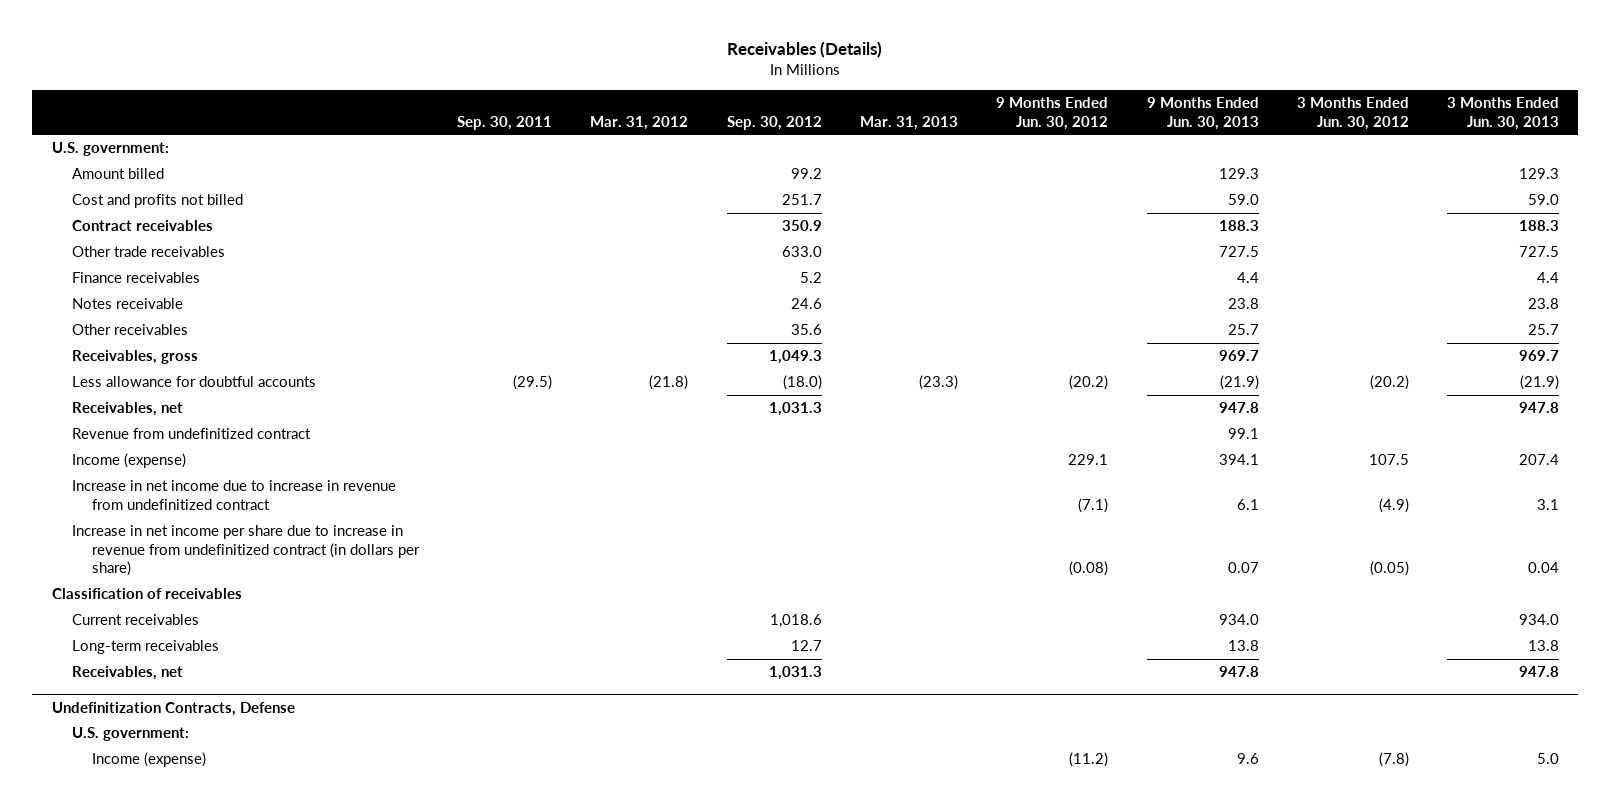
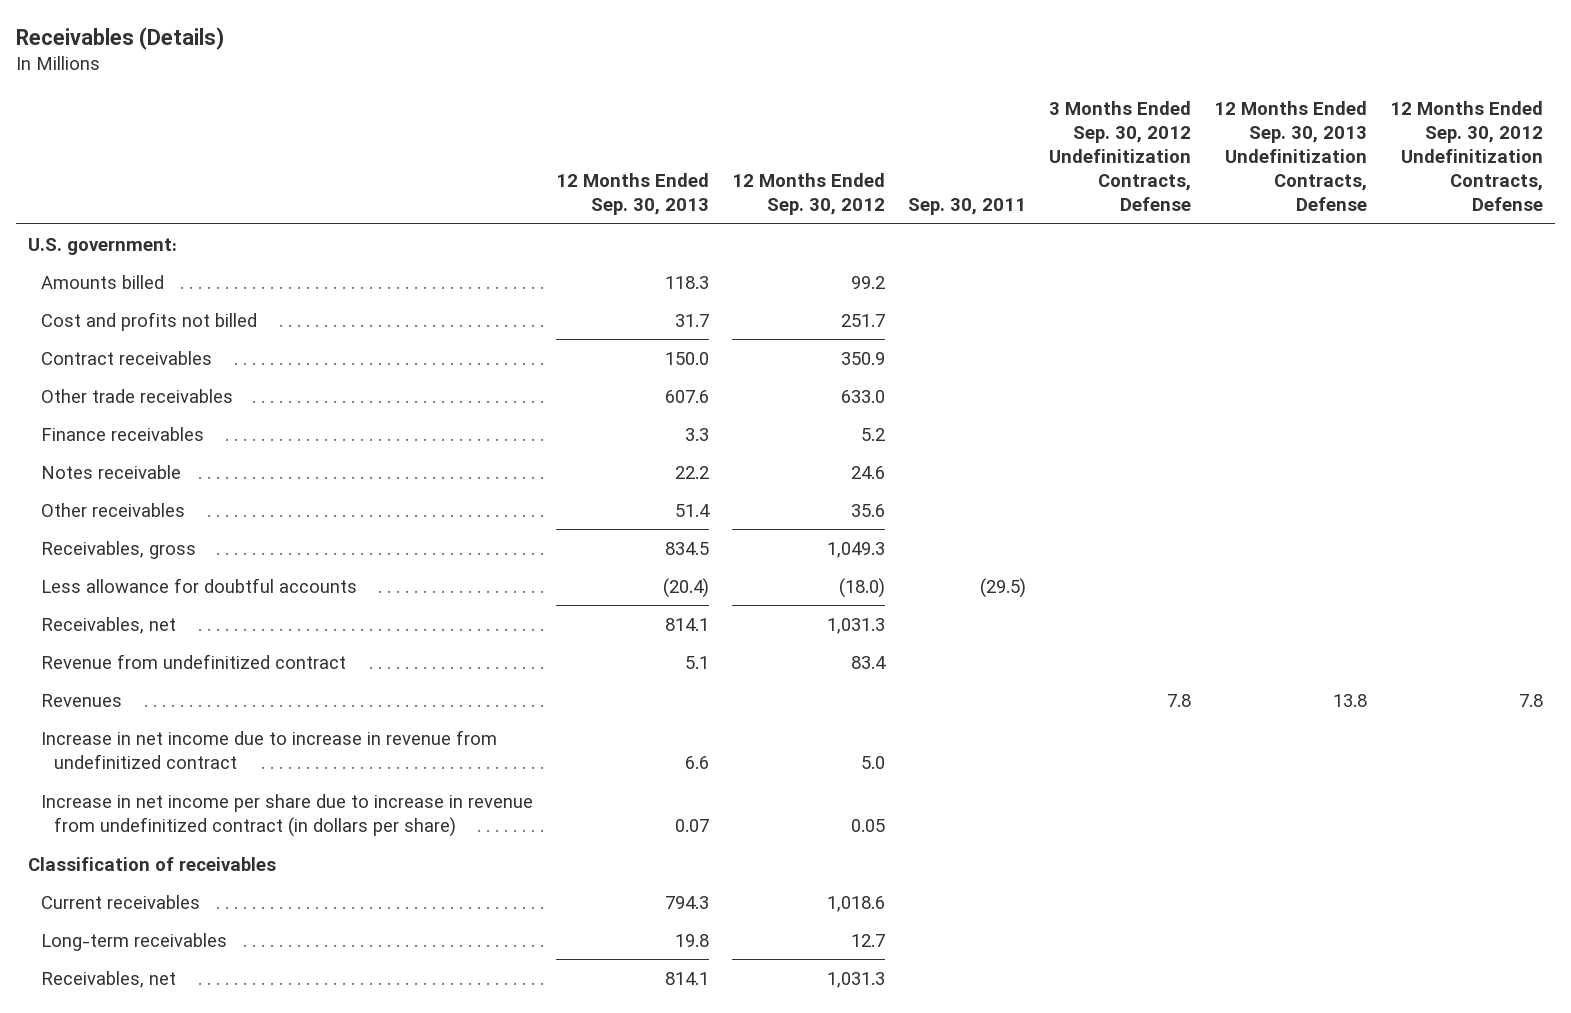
- | Sep. 30, 2011 | Mar. 31, 2012 | Sep. 30, 2012 | Mar. 31, 2013 | 9 Months Ended Jun. 30, 2012 | 9 Months Ended Jun. 30, 2013 | 3 Months Ended Jun. 30, 2012 | 3 Months Ended Jun. 30, 2013
+ | 12 Months Ended Sep. 30, 2013 | 12 Months Ended Sep. 30, 2012 | Sep. 30, 2011 | 3 Months Ended Sep. 30, 2012 Undefinitization Contracts, Defense | 12 Months Ended Sep. 30, 2013 Undefinitization Contracts, Defense | 12 Months Ended Sep. 30, 2012 Undefinitization Contracts, Defense
- Amount billed | | | 99.2 | | | 129.3 | | 129.3
+ Amounts billed | 118.3 | 99.2 | | | |
- Income (expense) | | | | | 229.1 | 394.1 | 107.5 | 207.4
+ Revenues | | | | 7.8 | 13.8 | 7.8
- Undefinitization Contracts, Defense
- U.S. government:
- Income (expense) | | | | | (11.2) | 9.6 | (7.8) | 5.0

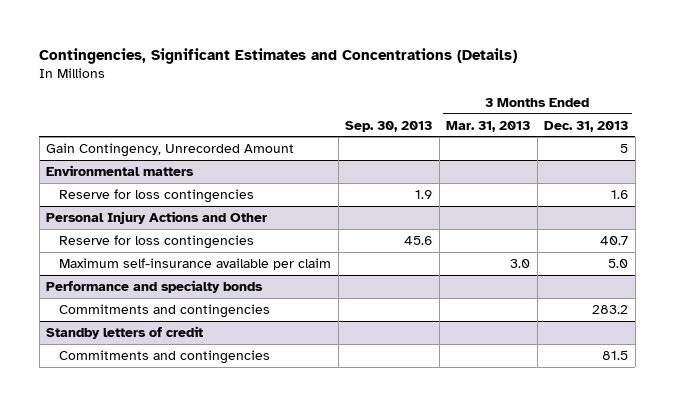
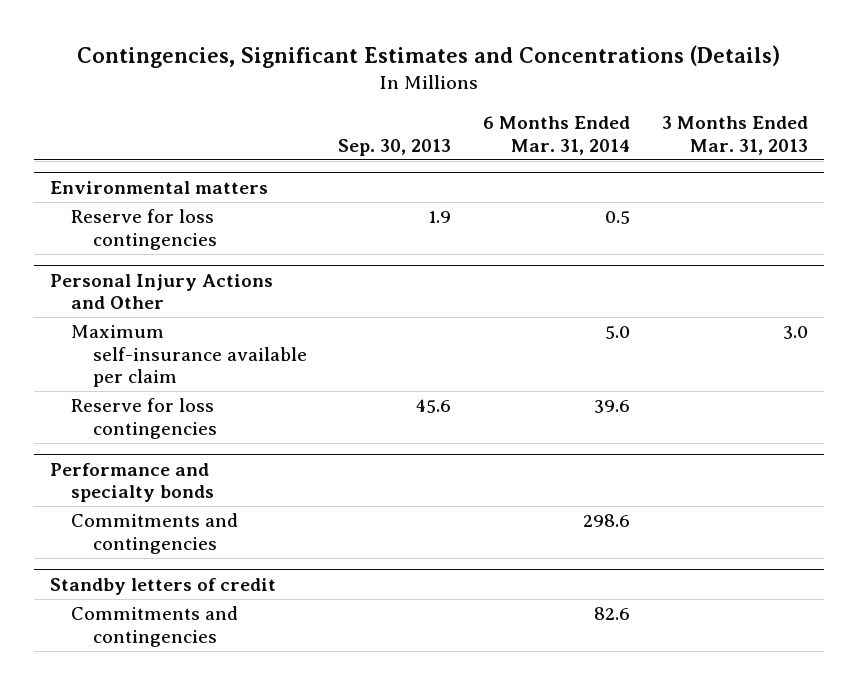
- | Sep. 30, 2013 | 3 Months Ended Mar. 31, 2013 | 3 Months Ended Dec. 31, 2013
+ | Sep. 30, 2013 | 6 Months Ended Mar. 31, 2014 | 3 Months Ended Mar. 31, 2013
- Gain Contingency, Unrecorded Amount | | | 5
@ Personal Injury Actions and Other
moved down: Reserve for loss contingencies | 45.6 | 39.6 |

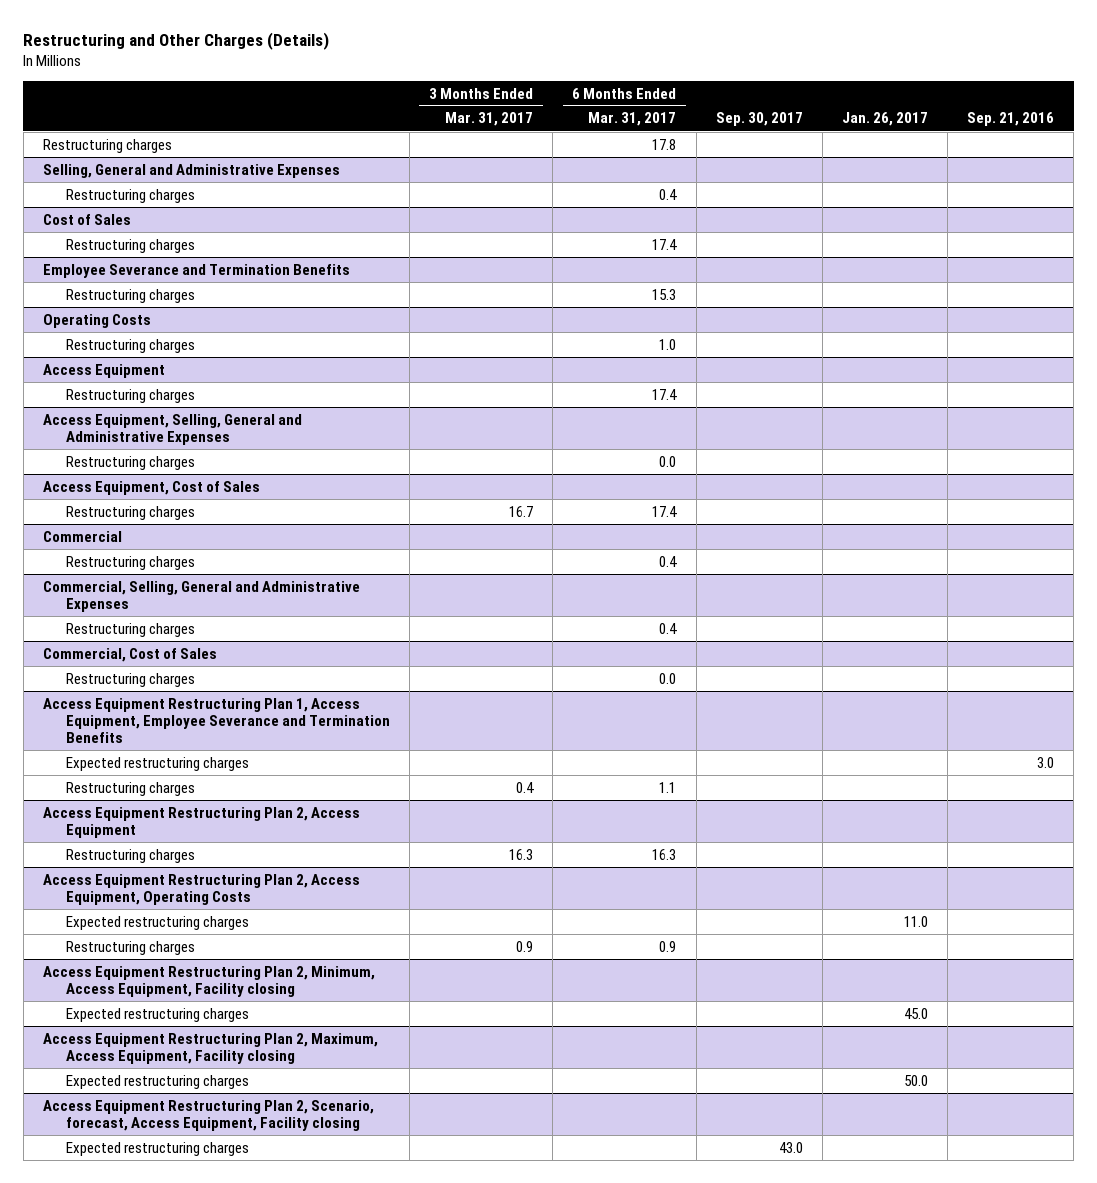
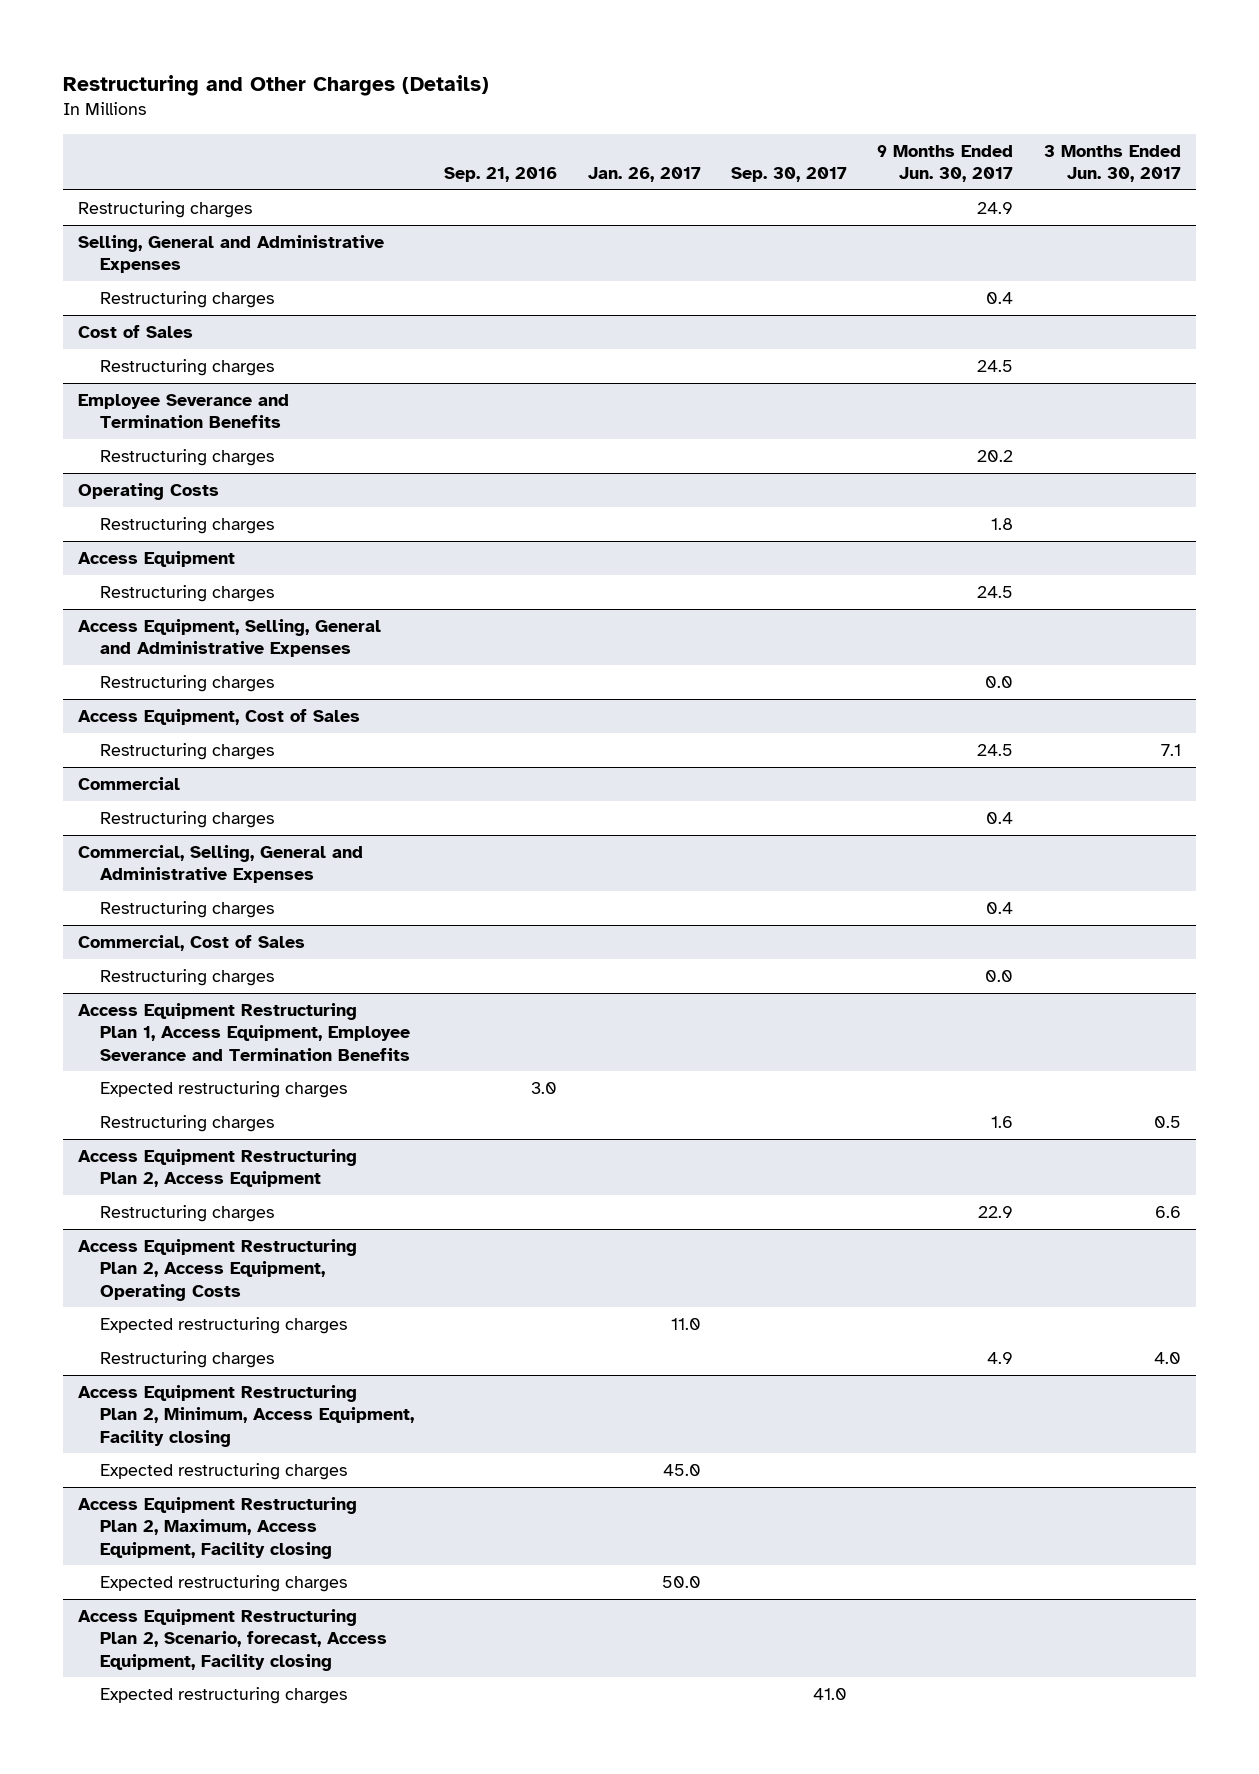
- | 3 Months Ended Mar. 31, 2017 | 6 Months Ended Mar. 31, 2017 | Sep. 30, 2017 | Jan. 26, 2017 | Sep. 21, 2016
+ | Sep. 21, 2016 | Jan. 26, 2017 | Sep. 30, 2017 | 9 Months Ended Jun. 30, 2017 | 3 Months Ended Jun. 30, 2017
@ Access Equipment Restructuring Plan 2, Scenario, forecast, Access Equipment, Facility closing
- Expected restructuring charges | | | 43.0 | |
+ Expected restructuring charges | | | 41.0 | |

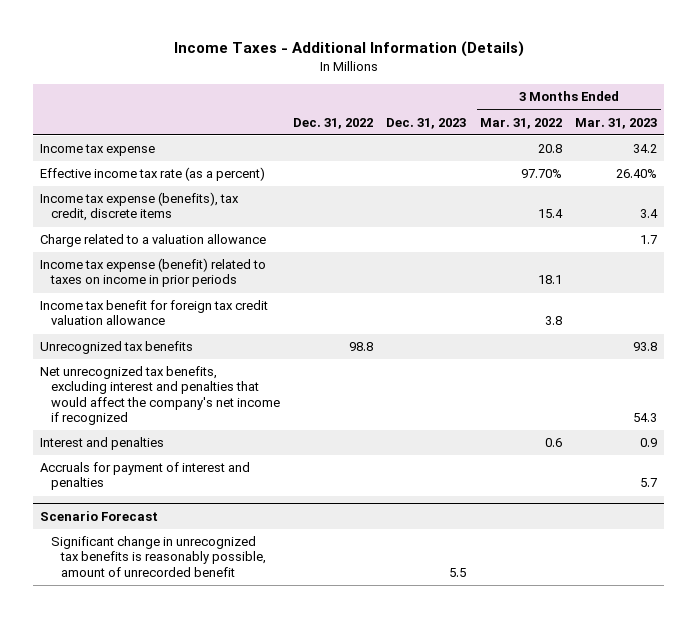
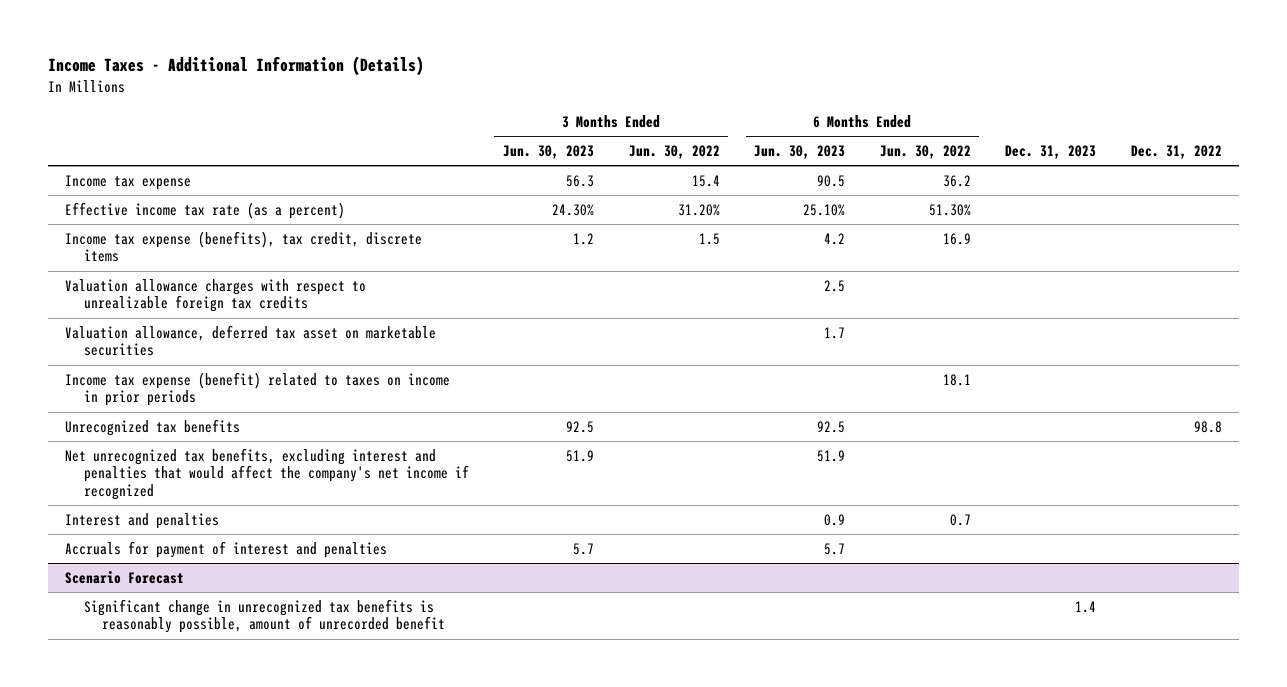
- | Dec. 31, 2022 | Dec. 31, 2023 | 3 Months Ended Mar. 31, 2022 | 3 Months Ended Mar. 31, 2023
+ | 3 Months Ended Jun. 30, 2023 | 3 Months Ended Jun. 30, 2022 | 6 Months Ended Jun. 30, 2023 | 6 Months Ended Jun. 30, 2022 | Dec. 31, 2023 | Dec. 31, 2022
- Charge related to a valuation allowance | | | | 1.7
+ Valuation allowance charges with respect to unrealizable foreign tax credits | | | 2.5 | | |
+ Valuation allowance, deferred tax asset on marketable securities | | | 1.7 | | |
- Income tax benefit for foreign tax credit valuation allowance | | | 3.8 |
@ Scenario Forecast
- Significant change in unrecognized tax benefits is reasonably possible, amount of unrecorded benefit | | 5.5 | |
+ Significant change in unrecognized tax benefits is reasonably possible, amount of unrecorded benefit | | | | | 1.4 |

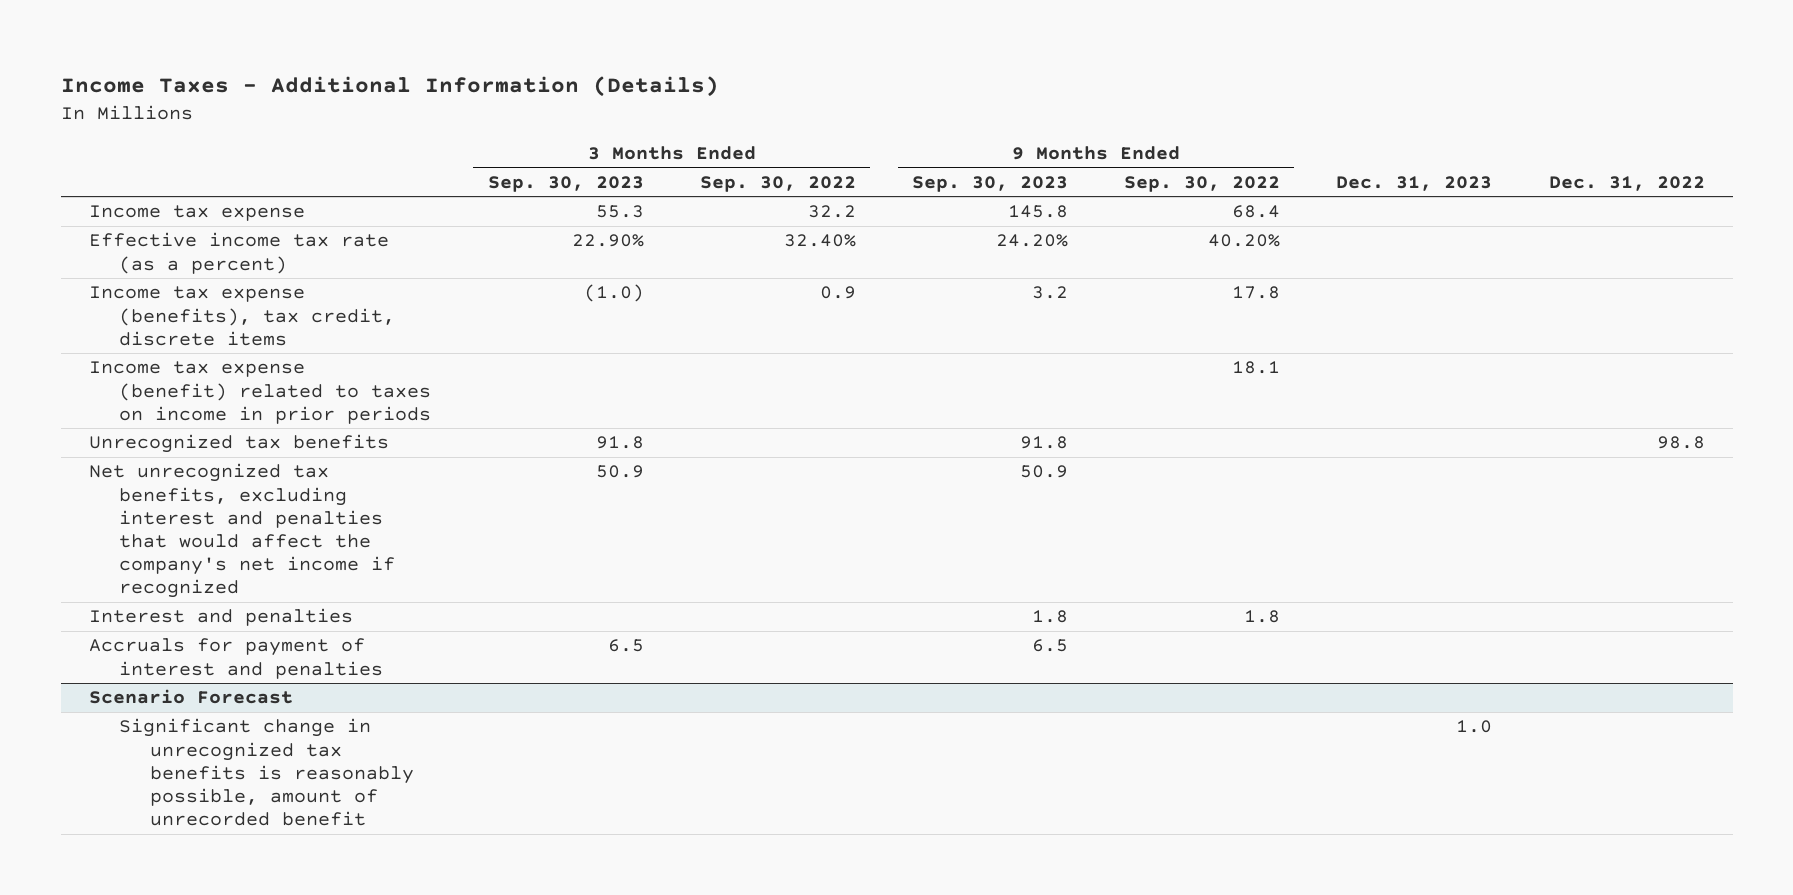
- | 3 Months Ended Jun. 30, 2023 | 3 Months Ended Jun. 30, 2022 | 6 Months Ended Jun. 30, 2023 | 6 Months Ended Jun. 30, 2022 | Dec. 31, 2023 | Dec. 31, 2022
+ | 3 Months Ended Sep. 30, 2023 | 3 Months Ended Sep. 30, 2022 | 9 Months Ended Sep. 30, 2023 | 9 Months Ended Sep. 30, 2022 | Dec. 31, 2023 | Dec. 31, 2022
- Valuation allowance charges with respect to unrealizable foreign tax credits | | | 2.5 | | |
- Valuation allowance, deferred tax asset on marketable securities | | | 1.7 | | |
@ Scenario Forecast
- Significant change in unrecognized tax benefits is reasonably possible, amount of unrecorded benefit | | | | | 1.4 |
+ Significant change in unrecognized tax benefits is reasonably possible, amount of unrecorded benefit | | | | | 1.0 |

